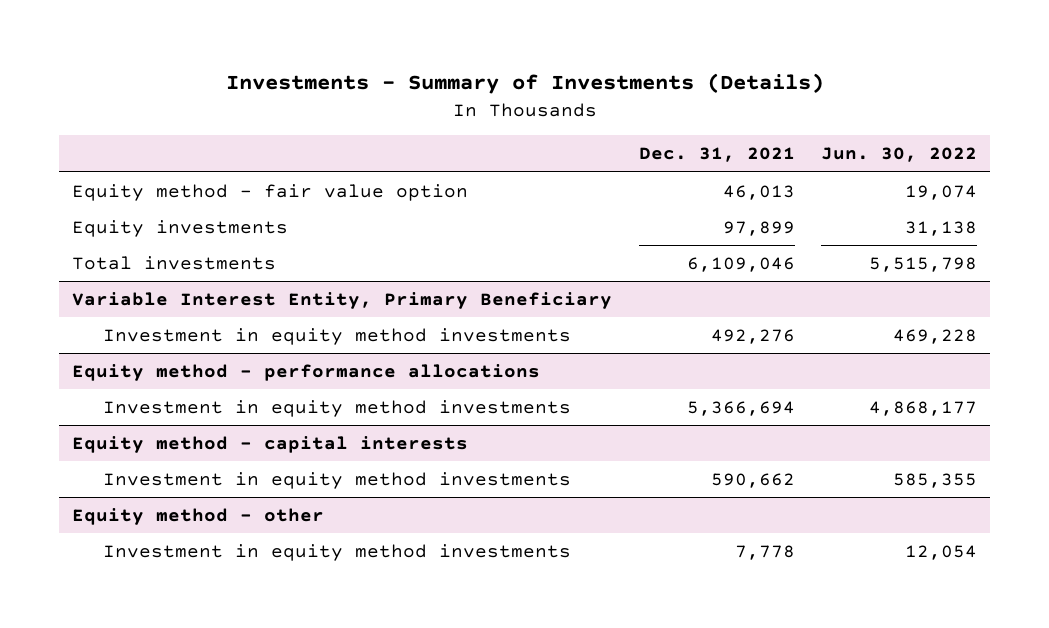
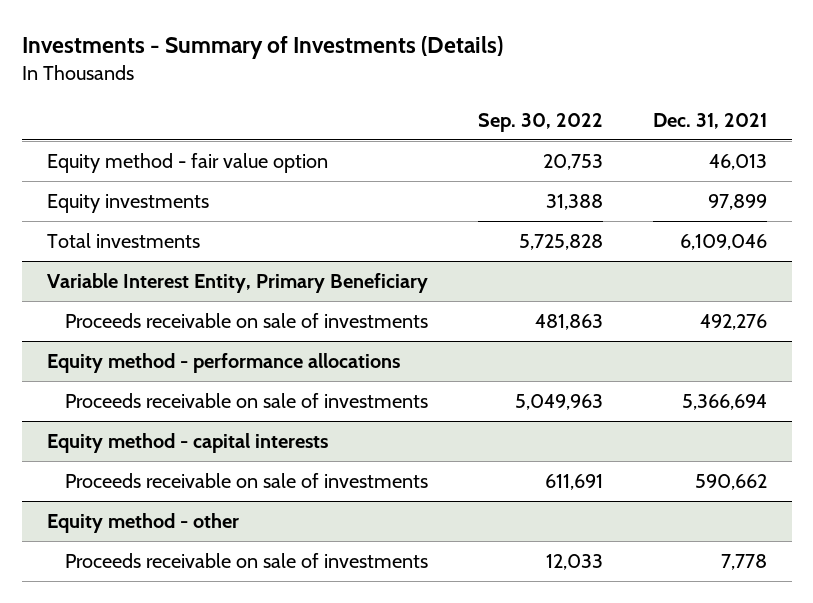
- | Dec. 31, 2021 | Jun. 30, 2022
+ | Sep. 30, 2022 | Dec. 31, 2021
@ Variable Interest Entity, Primary Beneficiary
- Investment in equity method investments | 492,276 | 469,228
+ Proceeds receivable on sale of investments | 481,863 | 492,276
@ Equity method - performance allocations
- Investment in equity method investments | 5,366,694 | 4,868,177
+ Proceeds receivable on sale of investments | 5,049,963 | 5,366,694
@ Equity method - capital interests
- Investment in equity method investments | 590,662 | 585,355
+ Proceeds receivable on sale of investments | 611,691 | 590,662
@ Equity method - other
- Investment in equity method investments | 7,778 | 12,054
+ Proceeds receivable on sale of investments | 12,033 | 7,778

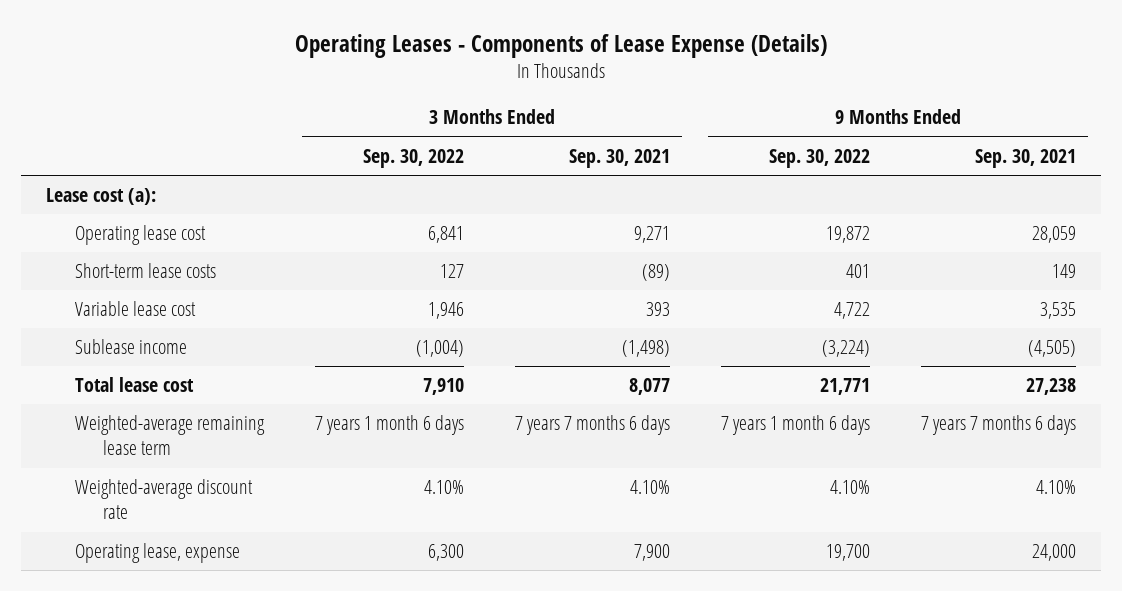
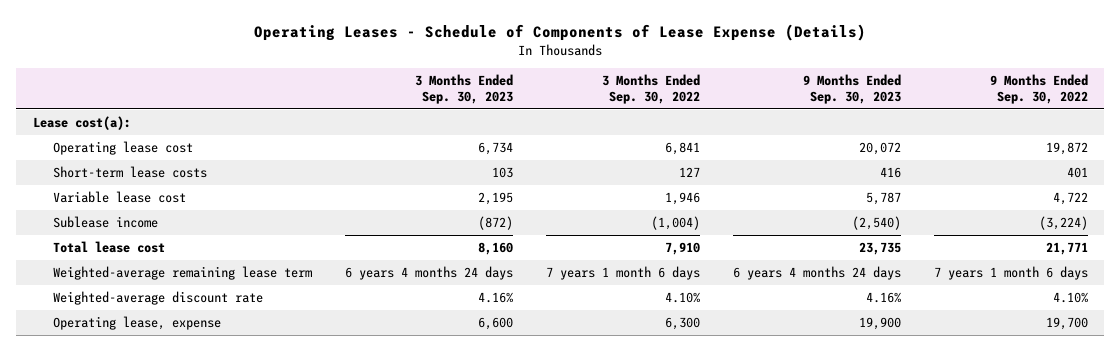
- Operating Leases - Components of Lease Expense (Details)
+ Operating Leases - Schedule of Components of Lease Expense (Details)
- | 3 Months Ended Sep. 30, 2022 | 3 Months Ended Sep. 30, 2021 | 9 Months Ended Sep. 30, 2022 | 9 Months Ended Sep. 30, 2021
+ | 3 Months Ended Sep. 30, 2023 | 3 Months Ended Sep. 30, 2022 | 9 Months Ended Sep. 30, 2023 | 9 Months Ended Sep. 30, 2022
- Lease cost (a):
+ Lease cost(a):

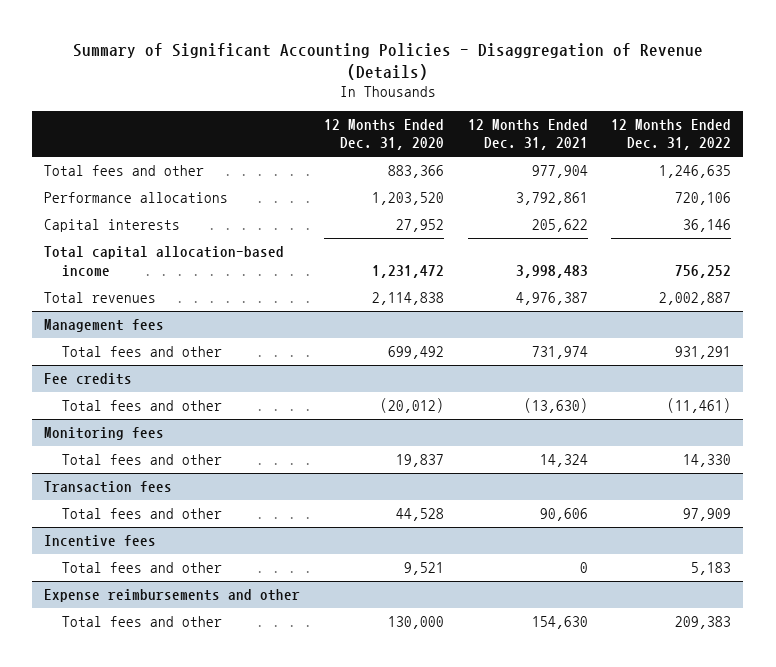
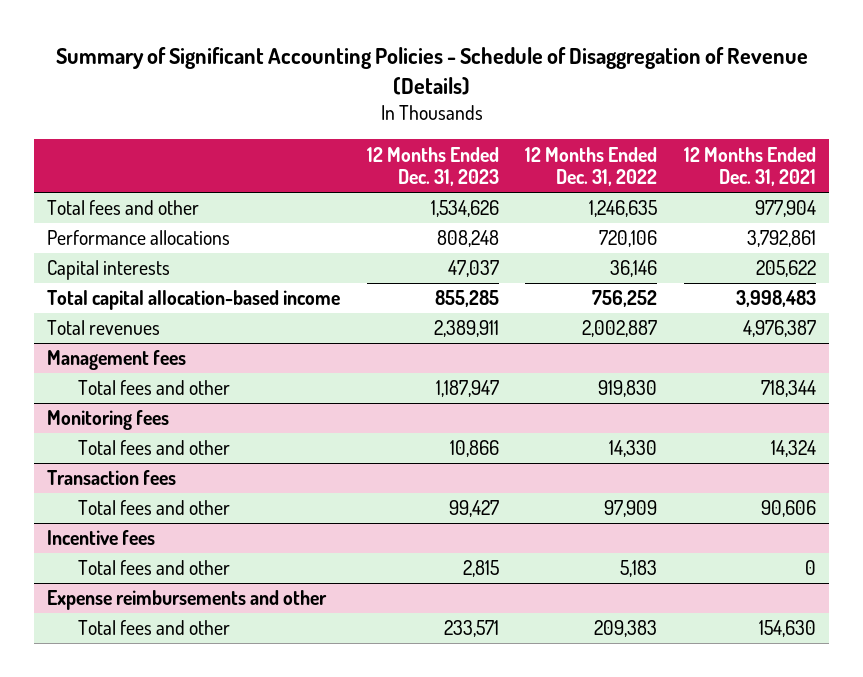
- Summary of Significant Accounting Policies - Disaggregation of Revenue (Details)
+ Summary of Significant Accounting Policies - Schedule of Disaggregation of Revenue (Details)
- | 12 Months Ended Dec. 31, 2020 | 12 Months Ended Dec. 31, 2021 | 12 Months Ended Dec. 31, 2022
+ | 12 Months Ended Dec. 31, 2023 | 12 Months Ended Dec. 31, 2022 | 12 Months Ended Dec. 31, 2021
@ Management fees
- Total fees and other | 699,492 | 731,974 | 931,291
- Fee credits
- Total fees and other | (20,012) | (13,630) | (11,461)
@ Management fees
+ Total fees and other | 1,187,947 | 919,830 | 718,344

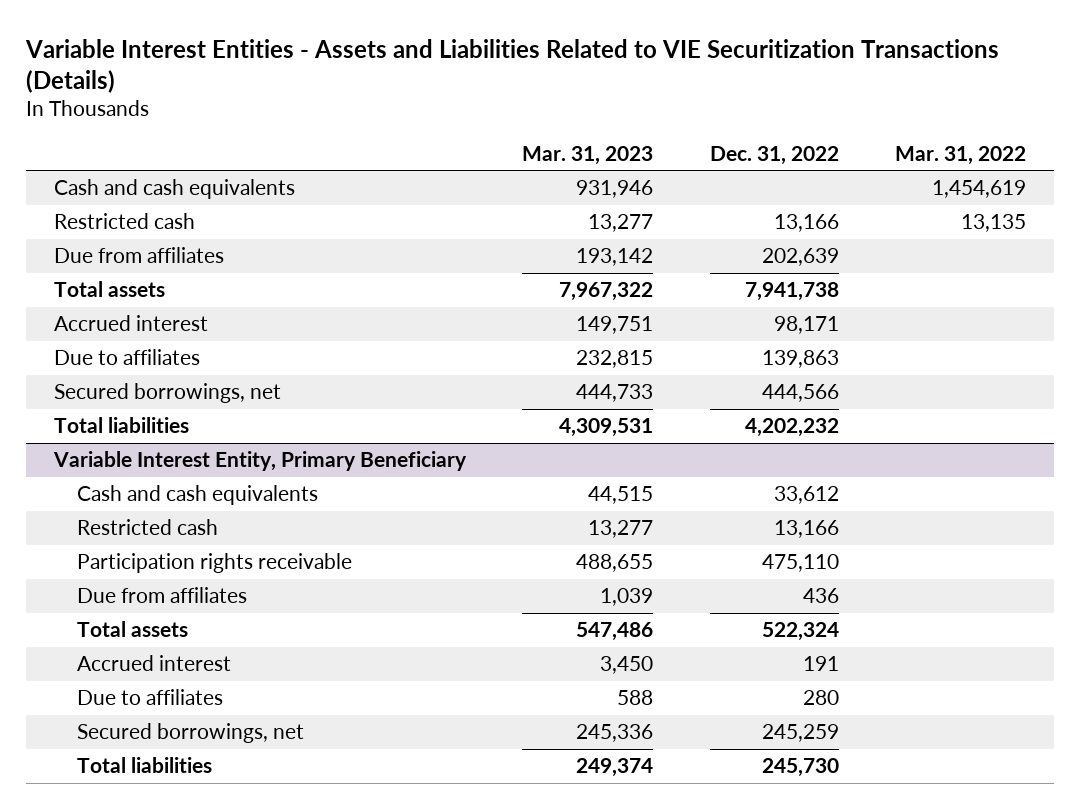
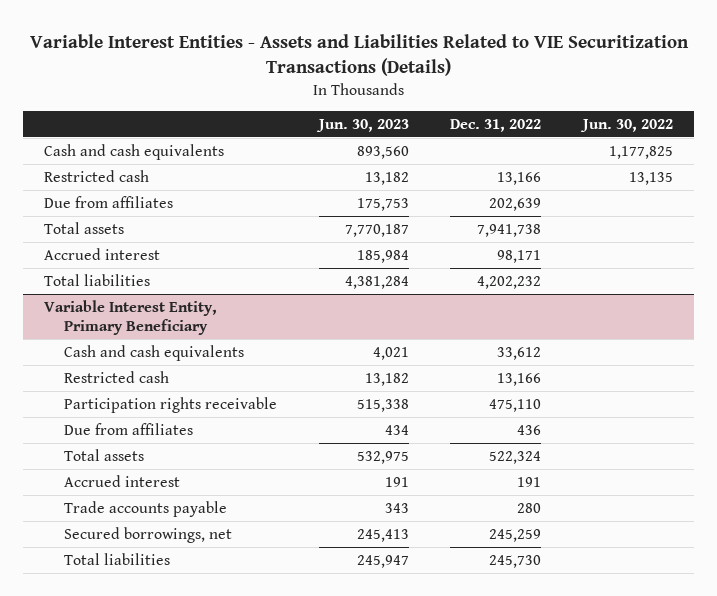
- | Mar. 31, 2023 | Dec. 31, 2022 | Mar. 31, 2022
+ | Jun. 30, 2023 | Dec. 31, 2022 | Jun. 30, 2022
- Due to affiliates | 232,815 | 139,863 |
- Secured borrowings, net | 444,733 | 444,566 |
@ Variable Interest Entity, Primary Beneficiary
- Due to affiliates | 588 | 280 |
+ Trade accounts payable | 343 | 280 |

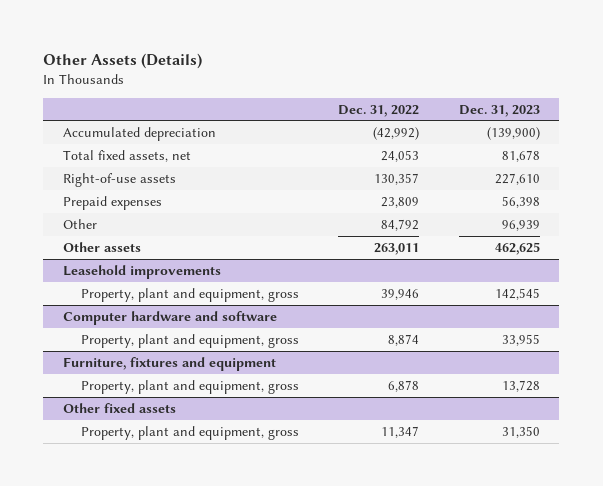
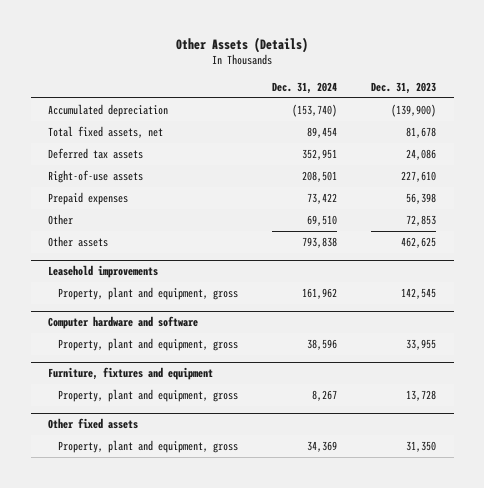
- | Dec. 31, 2022 | Dec. 31, 2023
+ | Dec. 31, 2024 | Dec. 31, 2023
+ Deferred tax assets | 352,951 | 24,086
- Other | 84,792 | 96,939
+ Other | 69,510 | 72,853

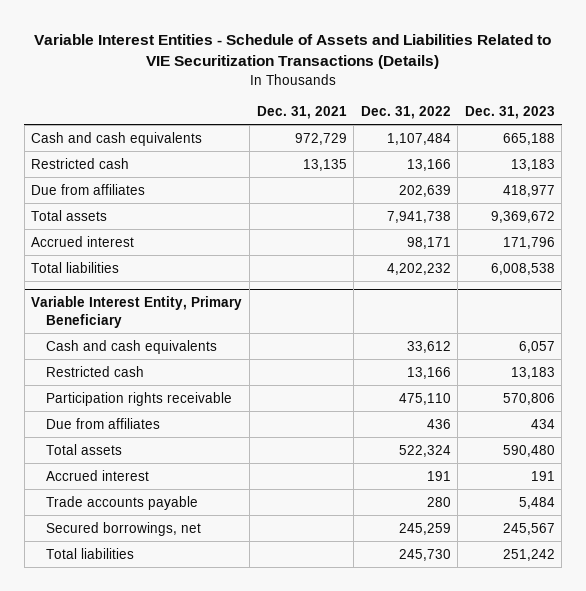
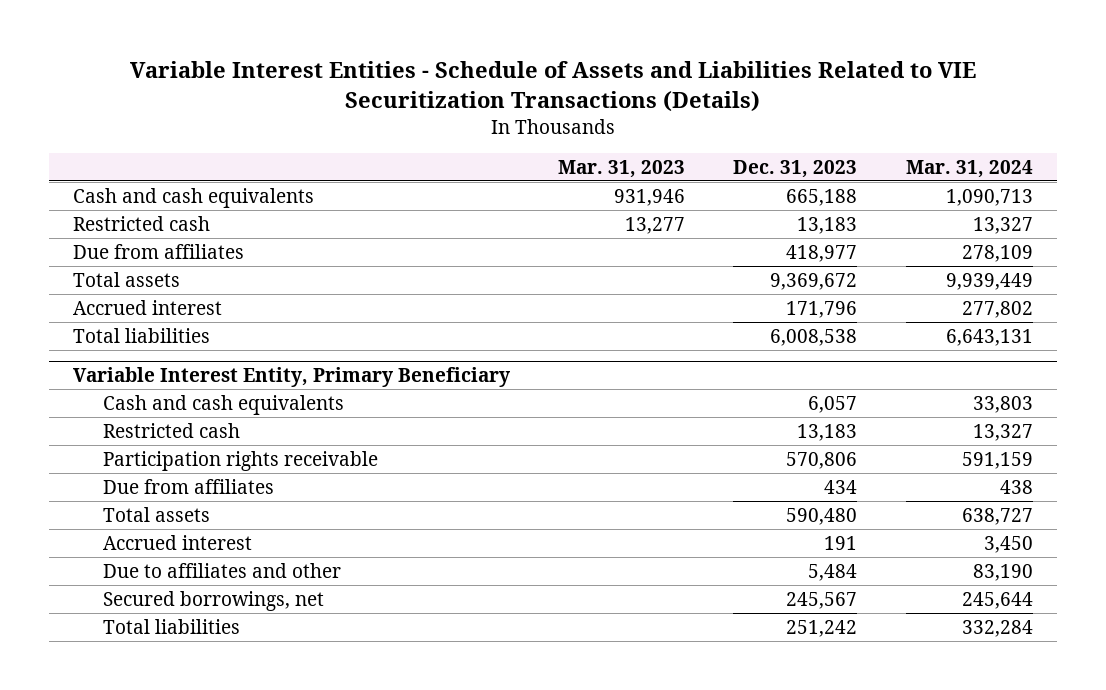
- | Dec. 31, 2021 | Dec. 31, 2022 | Dec. 31, 2023
+ | Mar. 31, 2023 | Dec. 31, 2023 | Mar. 31, 2024
@ Variable Interest Entity, Primary Beneficiary
- Trade accounts payable | | 280 | 5,484
+ Due to affiliates and other | | 5,484 | 83,190

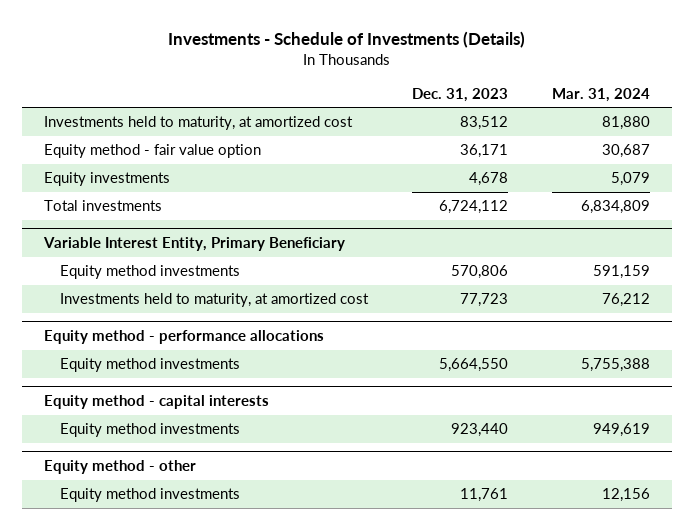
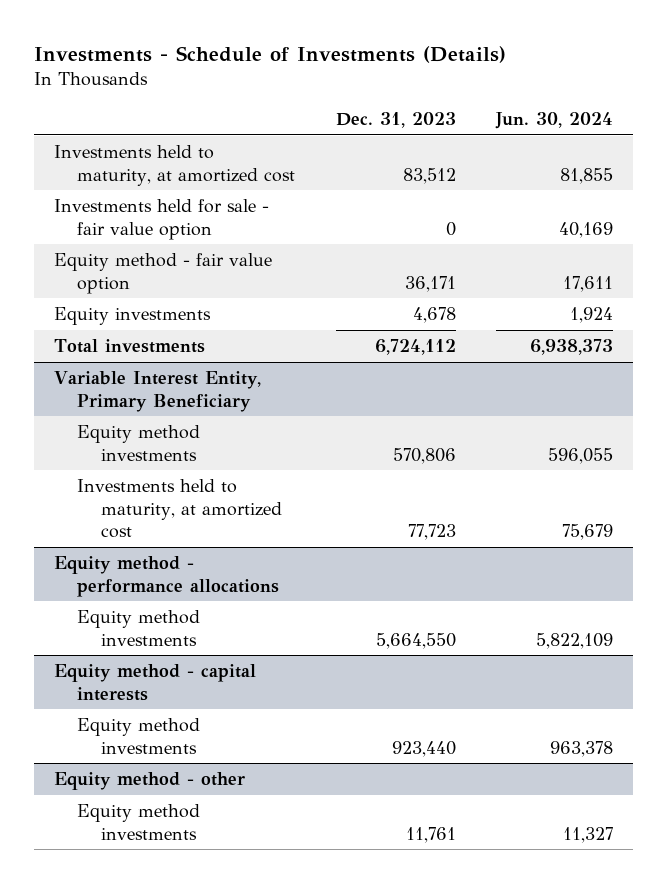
- | Dec. 31, 2023 | Mar. 31, 2024
+ | Dec. 31, 2023 | Jun. 30, 2024
+ Investments held for sale - fair value option | 0 | 40,169

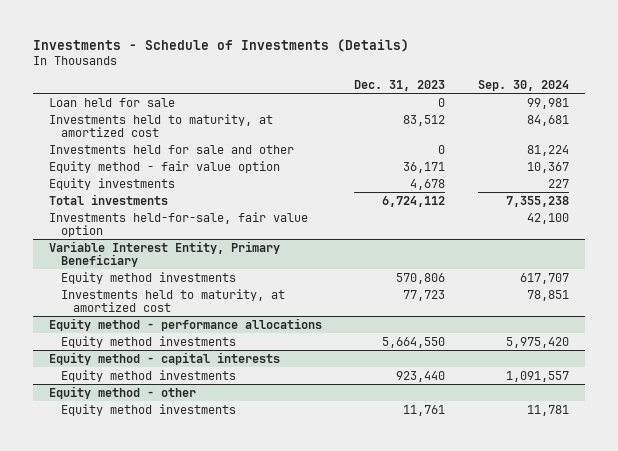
- | Dec. 31, 2023 | Jun. 30, 2024
+ | Dec. 31, 2023 | Sep. 30, 2024
+ Loan held for sale | 0 | 99,981
- Investments held for sale - fair value option | 0 | 40,169
+ Investments held for sale and other | 0 | 81,224
+ Investments held-for-sale, fair value option | | 42,100

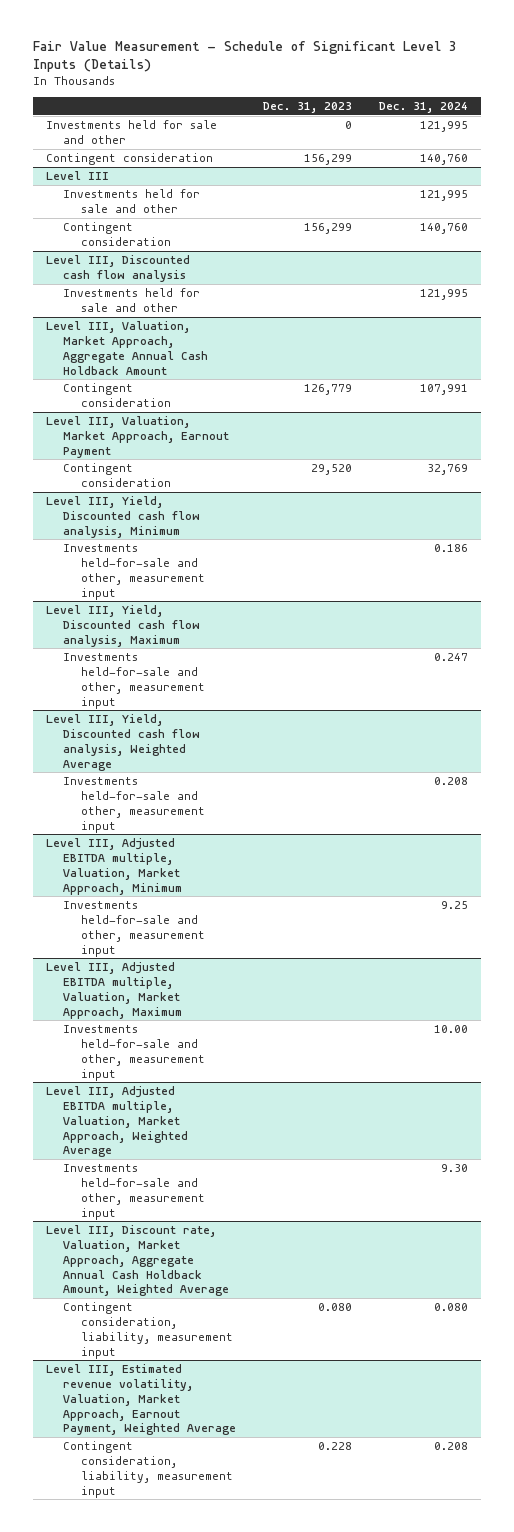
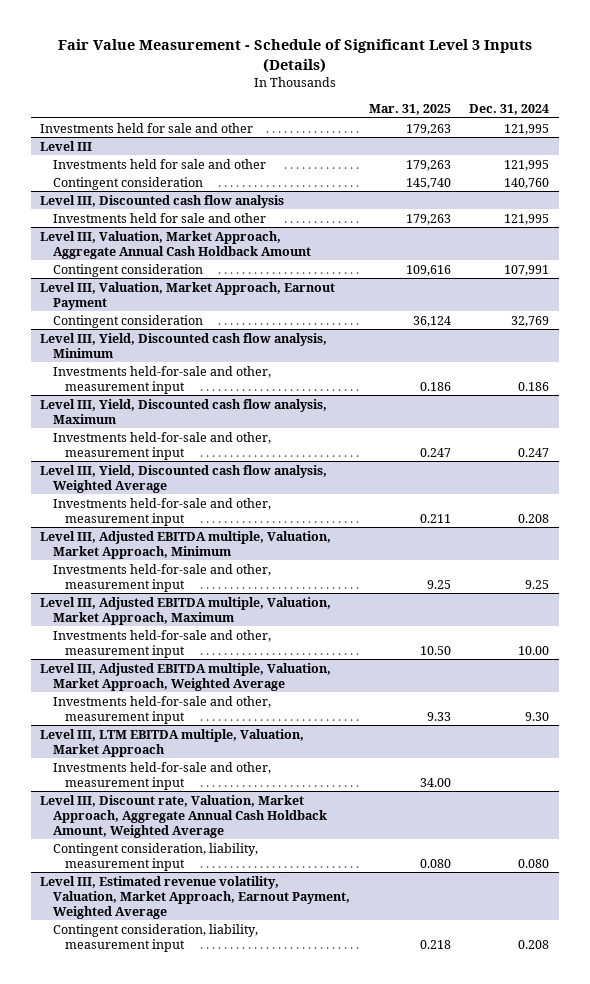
- | Dec. 31, 2023 | Dec. 31, 2024
+ | Mar. 31, 2025 | Dec. 31, 2024
- Contingent consideration | 156,299 | 140,760
+ Level III, LTM EBITDA multiple, Valuation, Market Approach
+ Investments held-for-sale and other, measurement input | 34.00 |

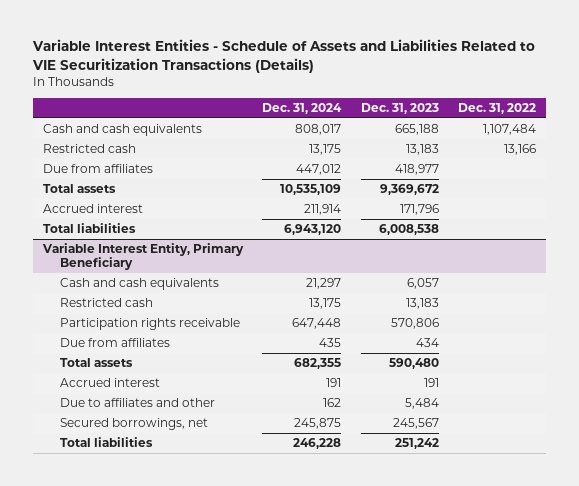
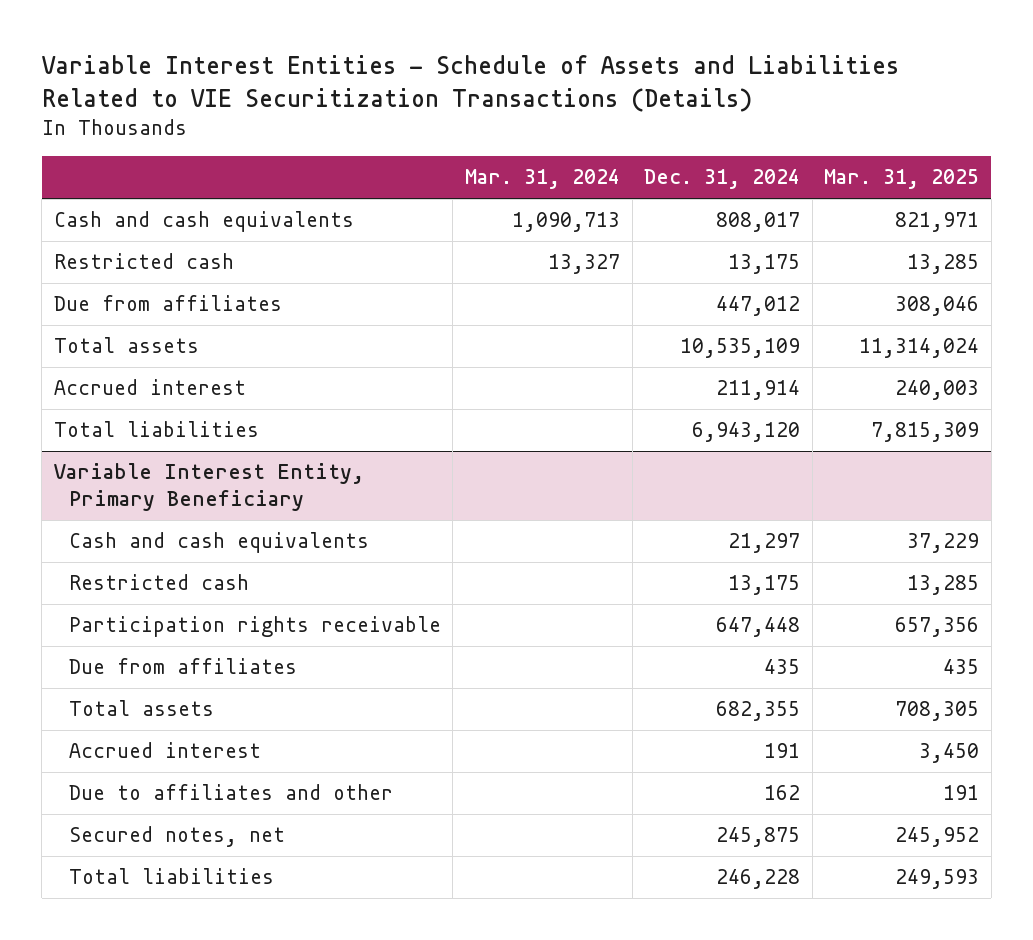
- | Dec. 31, 2024 | Dec. 31, 2023 | Dec. 31, 2022
+ | Mar. 31, 2024 | Dec. 31, 2024 | Mar. 31, 2025
@ Variable Interest Entity, Primary Beneficiary
- Secured borrowings, net | 245,875 | 245,567 |
+ Secured notes, net | | 245,875 | 245,952

